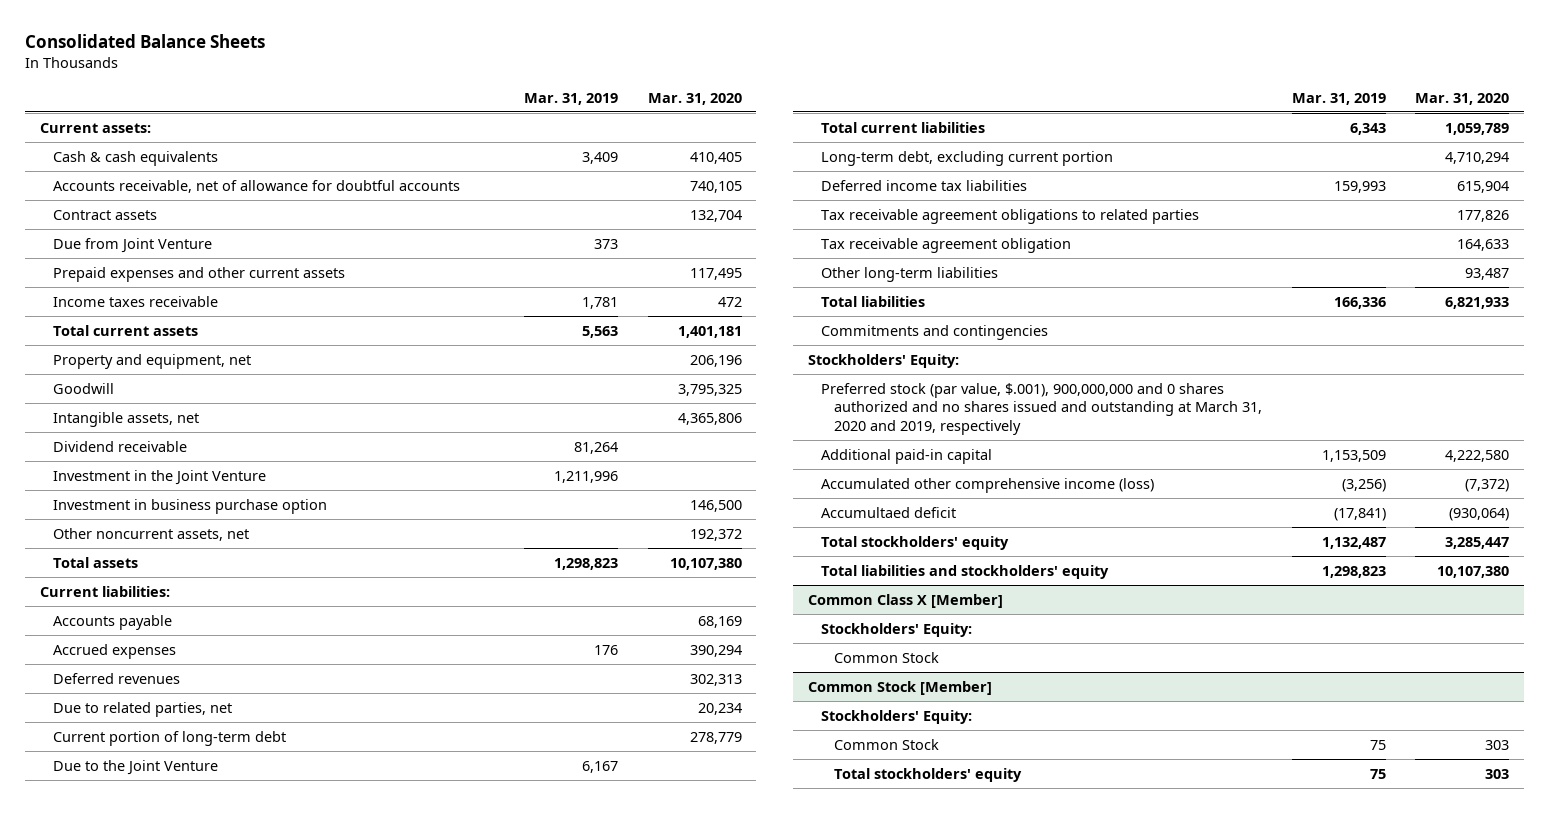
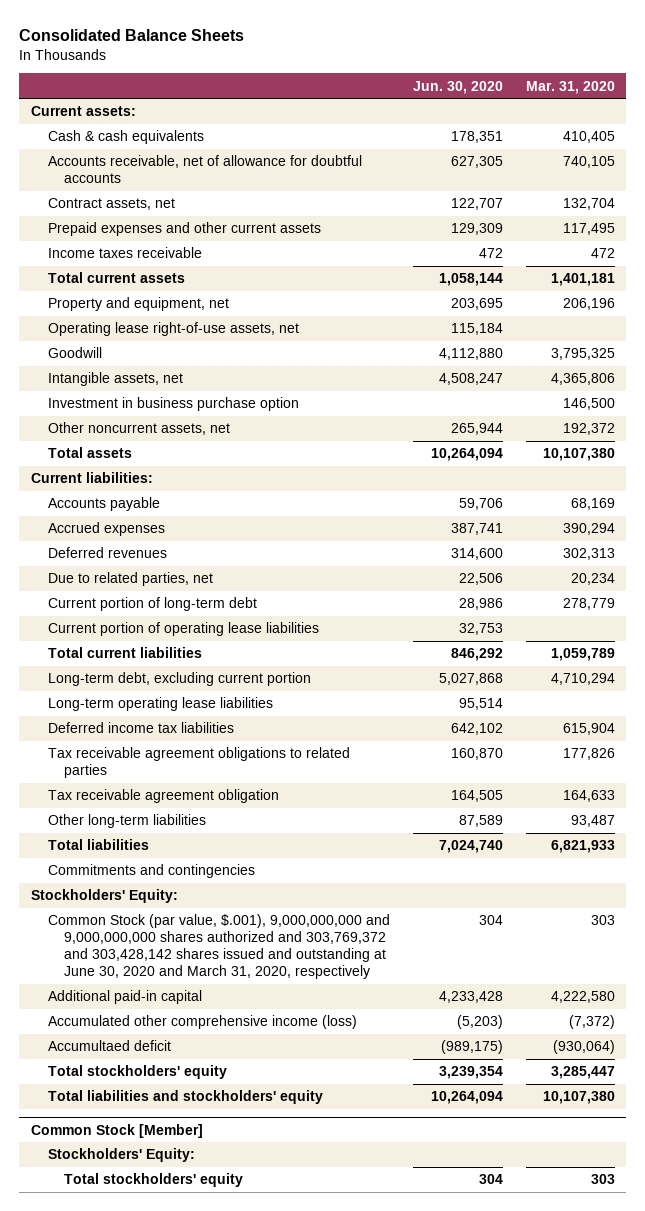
- | Mar. 31, 2019 | Mar. 31, 2020
+ | Jun. 30, 2020 | Mar. 31, 2020
- Contract assets | | 132,704
- Due from Joint Venture | 373 |
+ Contract assets, net | 122,707 | 132,704
+ Operating lease right-of-use assets, net | 115,184 |
- Dividend receivable | 81,264 |
- Investment in the Joint Venture | 1,211,996 |
- Due to the Joint Venture | 6,167 |
+ Current portion of operating lease liabilities | 32,753 |
+ Long-term operating lease liabilities | 95,514 |
- Preferred stock (par value, $.001), 900,000,000 and 0 shares authorized and no shares issued and outstanding at March 31, 2020 and 2019, respectively
+ Common Stock (par value, $.001), 9,000,000,000 and 9,000,000,000 shares authorized and 303,769,372 and 303,428,142 shares issued and outstanding at June 30, 2020 and March 31, 2020, respectively | 304 | 303
- Common Class X [Member]
- Stockholders' Equity:
- Common Stock
@ Common Stock [Member]
- Common Stock | 75 | 303

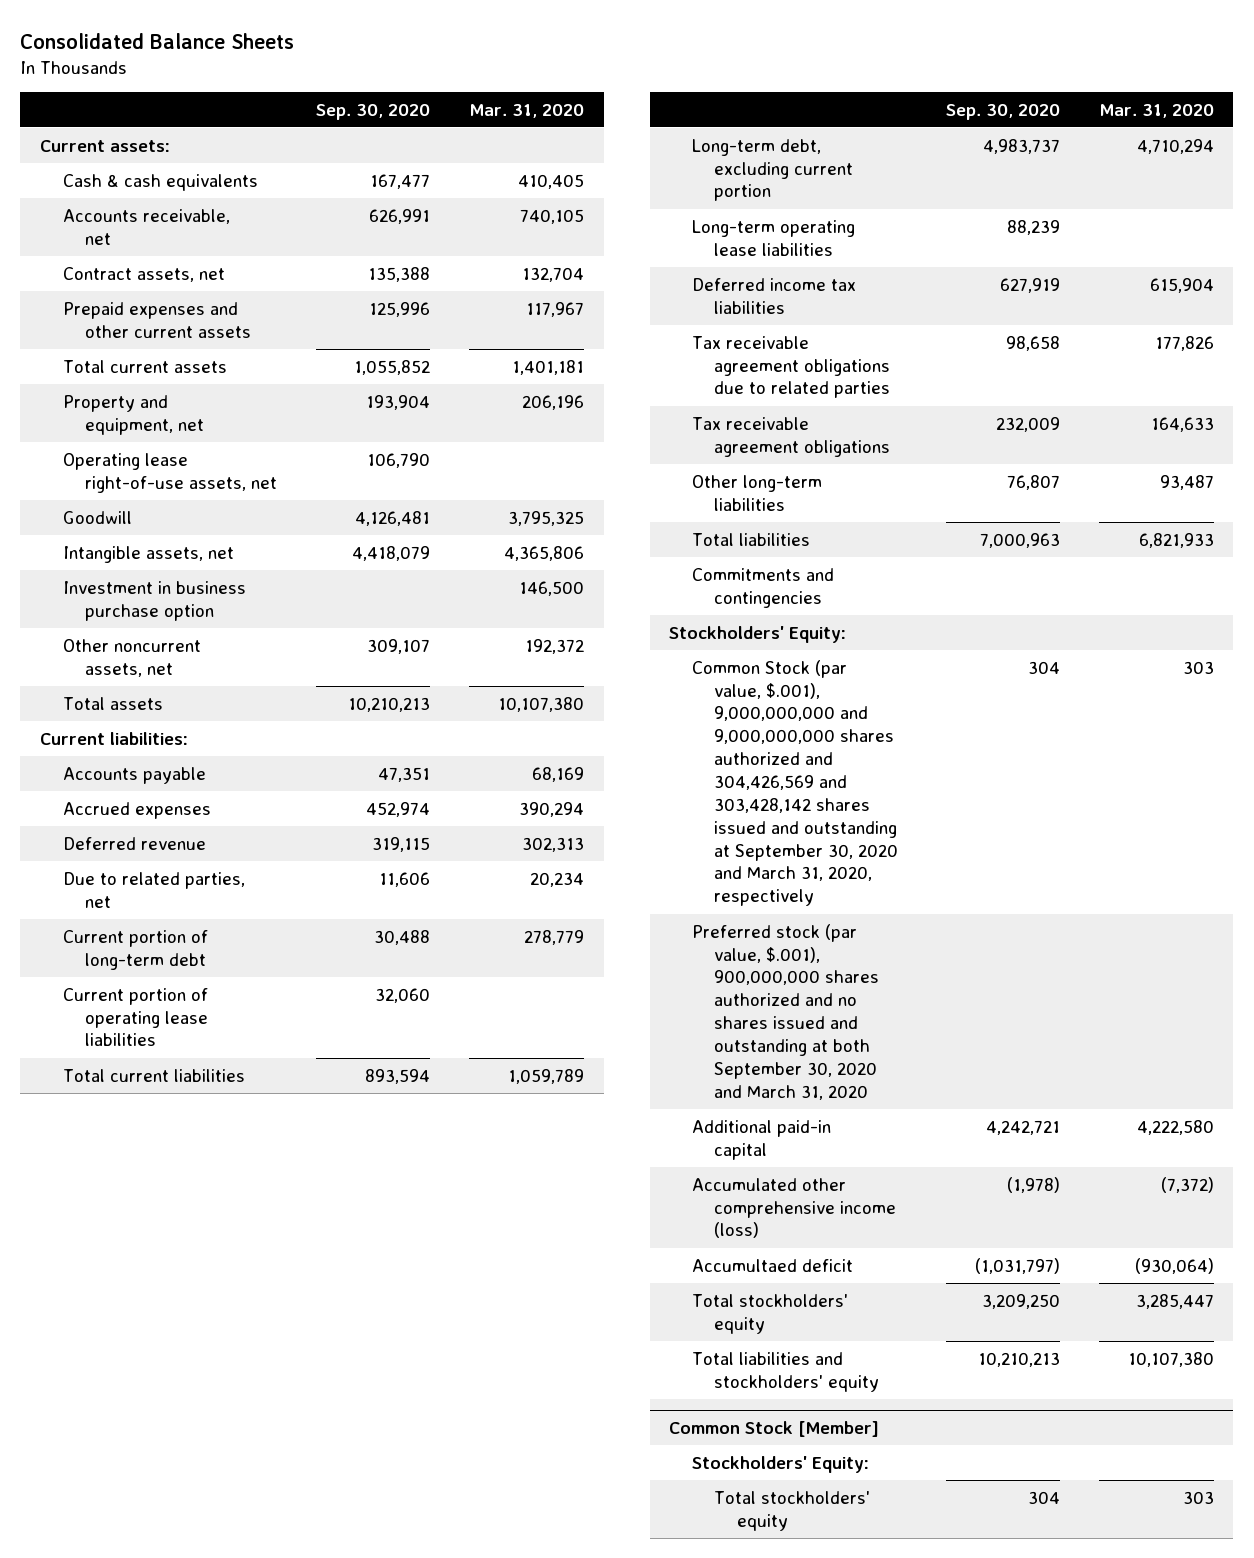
- | Jun. 30, 2020 | Mar. 31, 2020
+ | Sep. 30, 2020 | Mar. 31, 2020
- Accounts receivable, net of allowance for doubtful accounts | 627,305 | 740,105
+ Accounts receivable, net | 626,991 | 740,105
- Prepaid expenses and other current assets | 129,309 | 117,495
- Income taxes receivable | 472 | 472
+ Prepaid expenses and other current assets | 125,996 | 117,967
- Deferred revenues | 314,600 | 302,313
+ Deferred revenue | 319,115 | 302,313
- Tax receivable agreement obligations to related parties | 160,870 | 177,826
- Tax receivable agreement obligation | 164,505 | 164,633
+ Tax receivable agreement obligations due to related parties | 98,658 | 177,826
+ Tax receivable agreement obligations | 232,009 | 164,633
- Common Stock (par value, $.001), 9,000,000,000 and 9,000,000,000 shares authorized and 303,769,372 and 303,428,142 shares issued and outstanding at June 30, 2020 and March 31, 2020, respectively | 304 | 303
+ Common Stock (par value, $.001), 9,000,000,000 and 9,000,000,000 shares authorized and 304,426,569 and 303,428,142 shares issued and outstanding at September 30, 2020 and March 31, 2020, respectively | 304 | 303
+ Preferred stock (par value, $.001), 900,000,000 shares authorized and no shares issued and outstanding at both September 30, 2020 and March 31, 2020

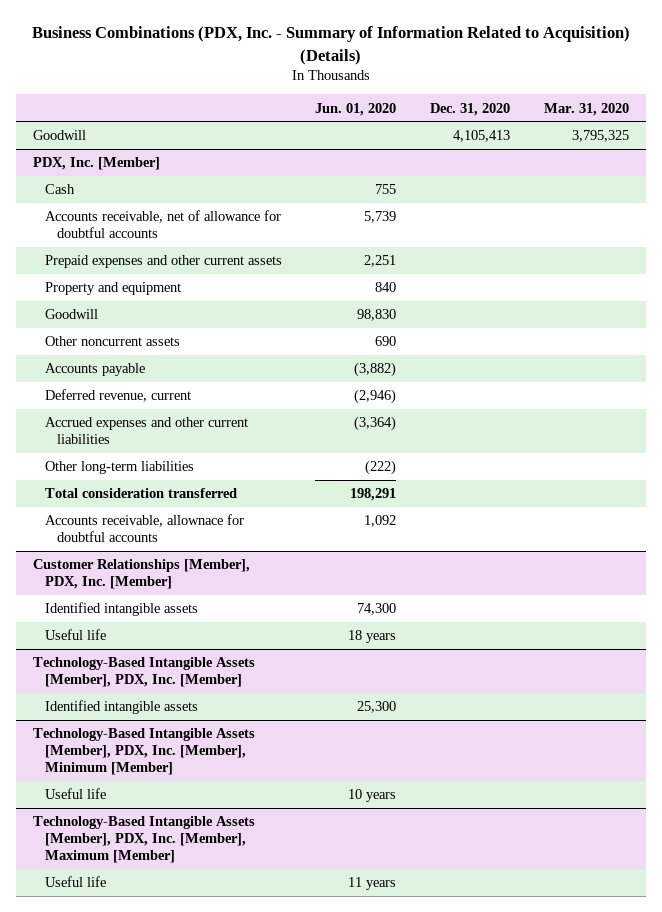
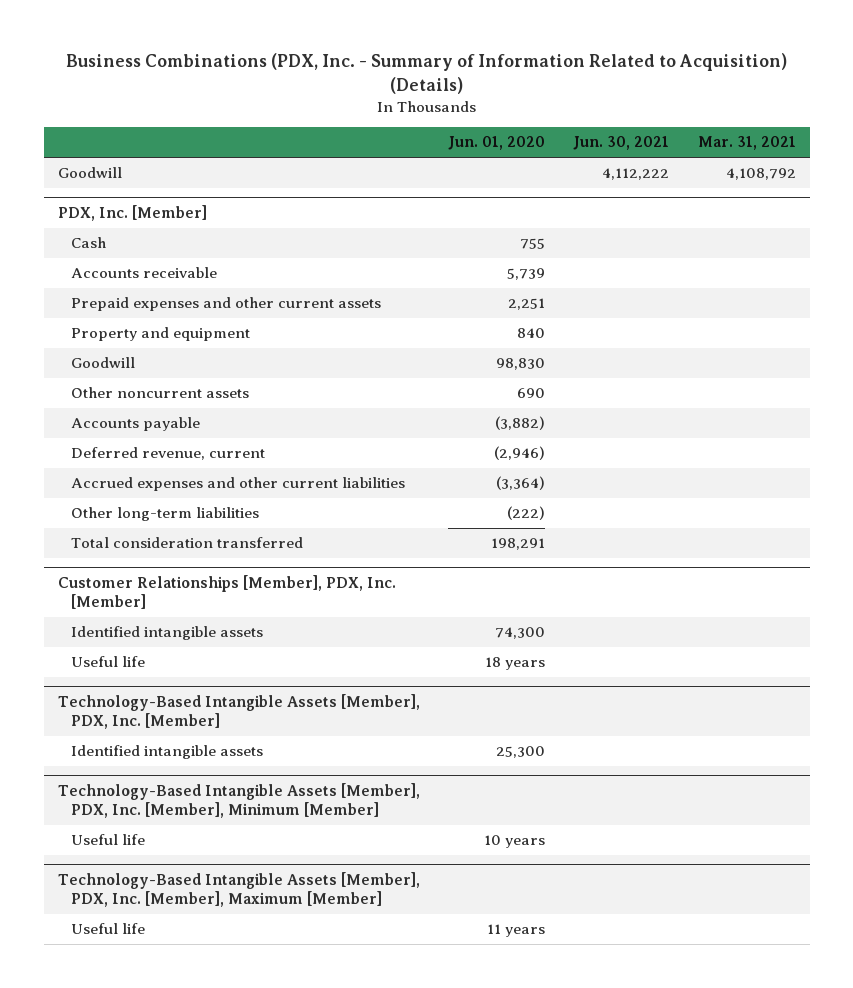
- | Jun. 01, 2020 | Dec. 31, 2020 | Mar. 31, 2020
+ | Jun. 01, 2020 | Jun. 30, 2021 | Mar. 31, 2021
@ PDX, Inc. [Member]
- Accounts receivable, net of allowance for doubtful accounts | 5,739 | |
+ Accounts receivable | 5,739 | |
- Accounts receivable, allownace for doubtful accounts | 1,092 | |

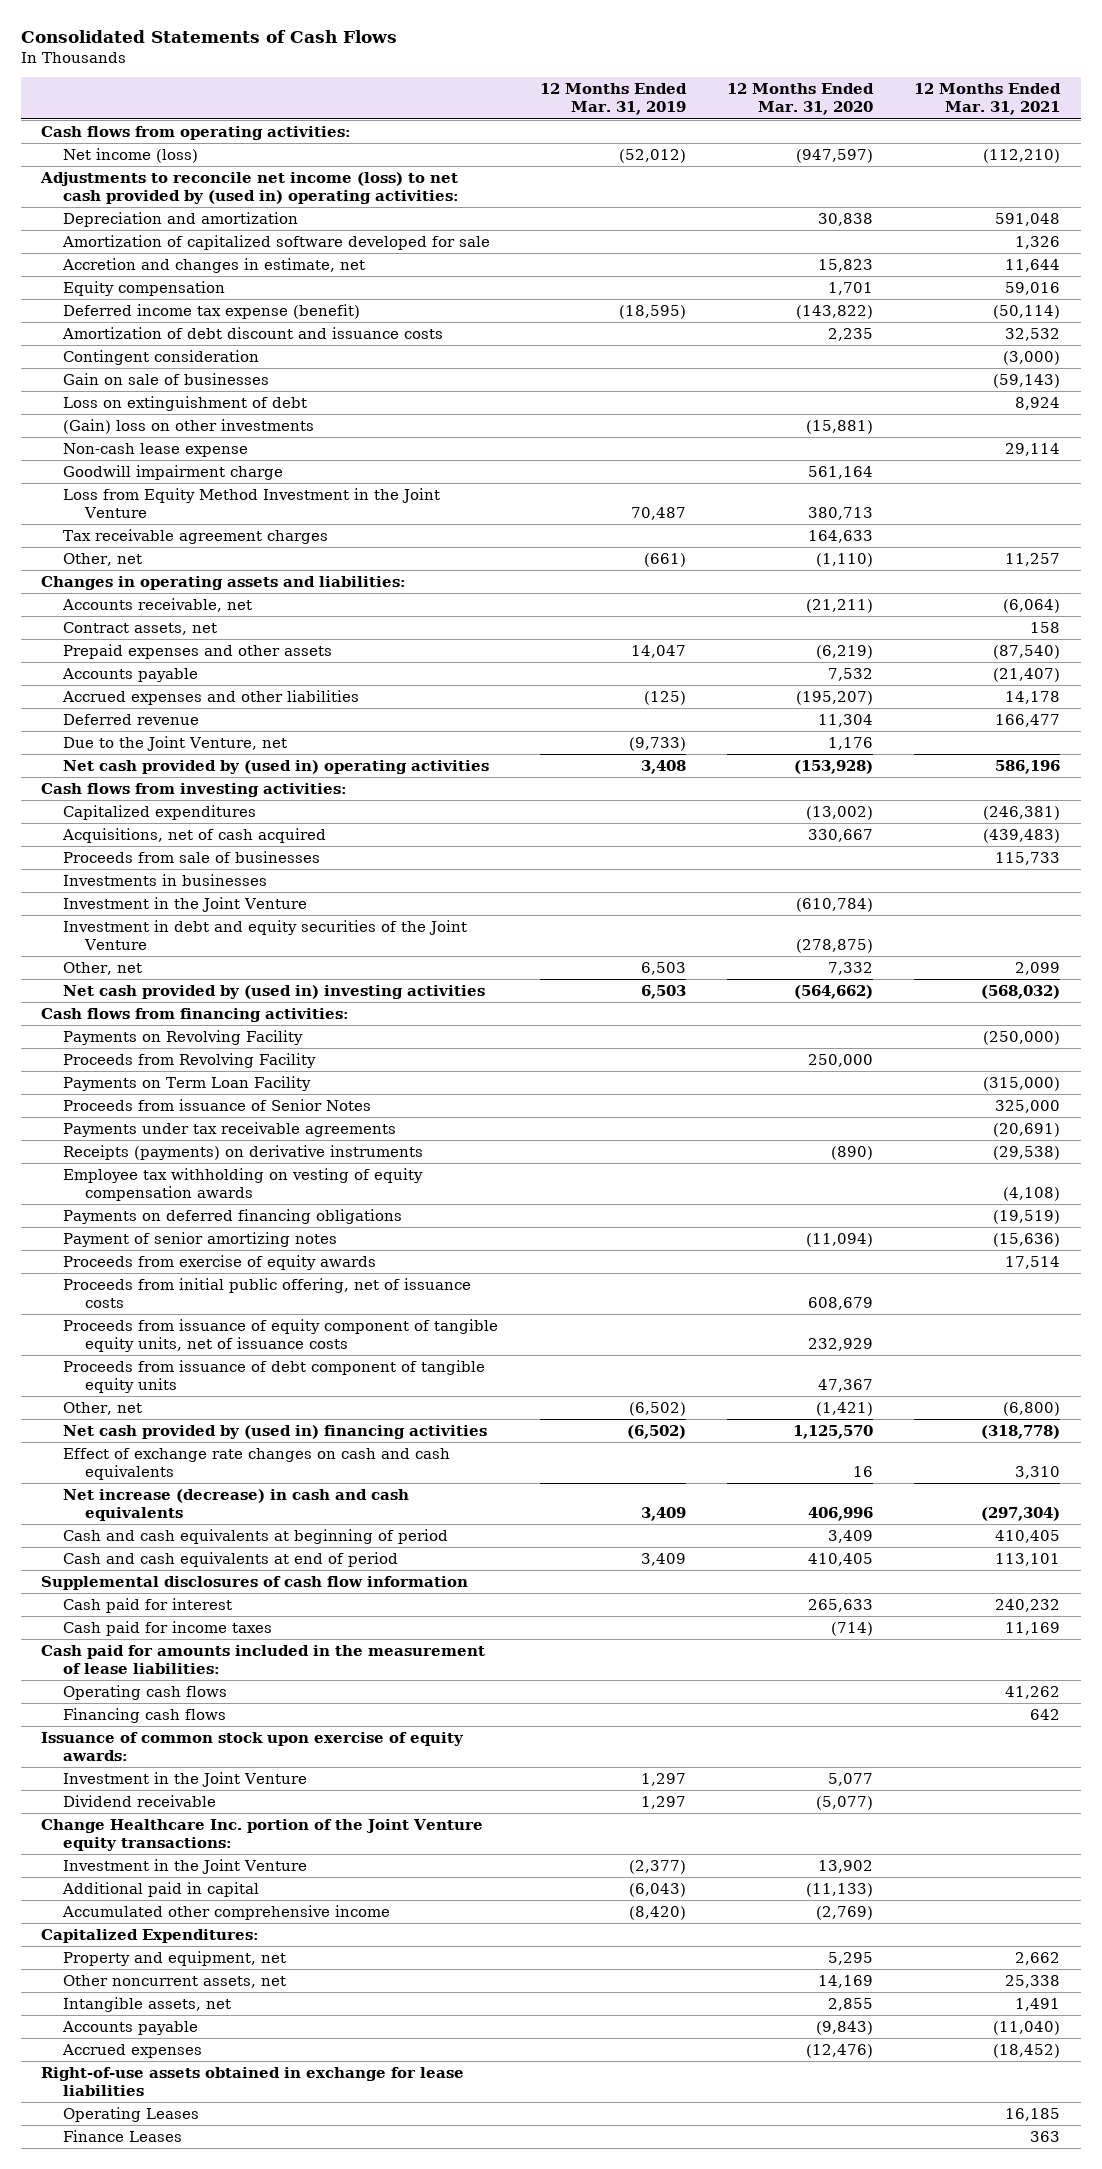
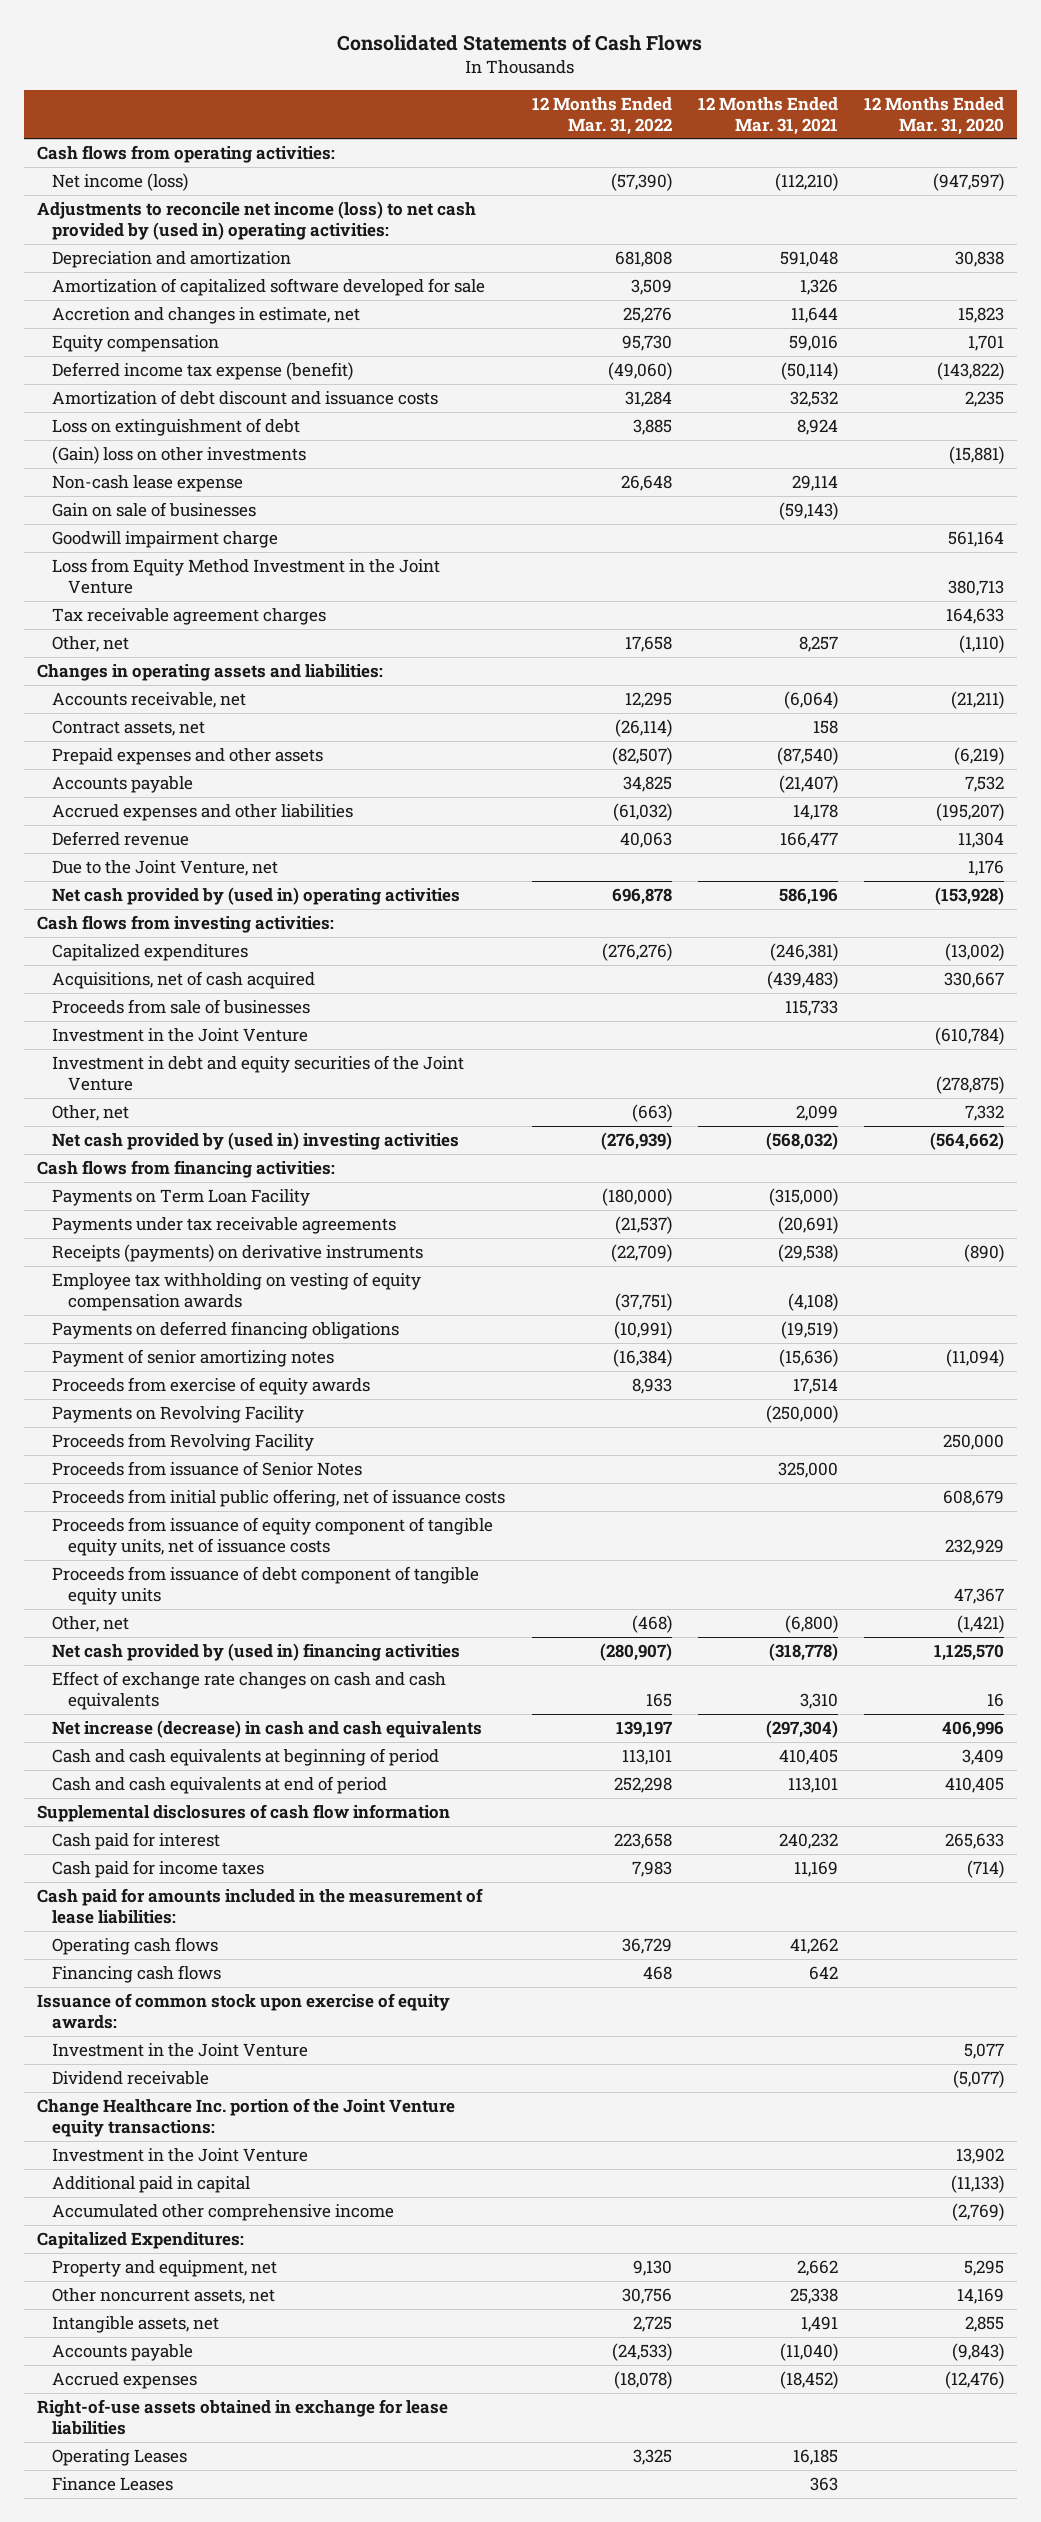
- | 12 Months Ended Mar. 31, 2019 | 12 Months Ended Mar. 31, 2020 | 12 Months Ended Mar. 31, 2021
+ | 12 Months Ended Mar. 31, 2022 | 12 Months Ended Mar. 31, 2021 | 12 Months Ended Mar. 31, 2020
- Contingent consideration | | | (3,000)
moved down: Gain on sale of businesses | | (59,143) |
- Other, net | (661) | (1,110) | 11,257
+ Other, net | 17,658 | 8,257 | (1,110)
- Investments in businesses
moved down: Payments on Revolving Facility | | (250,000) |
moved down: Proceeds from Revolving Facility | | | 250,000
moved down: Proceeds from issuance of Senior Notes | | 325,000 |

